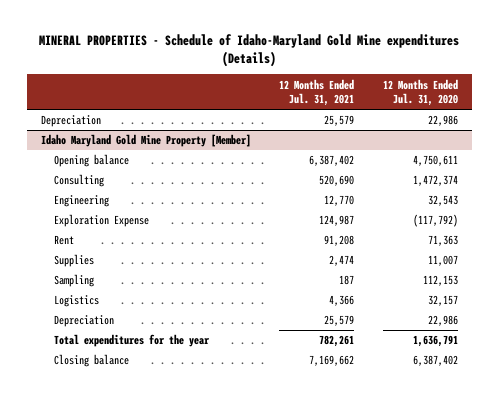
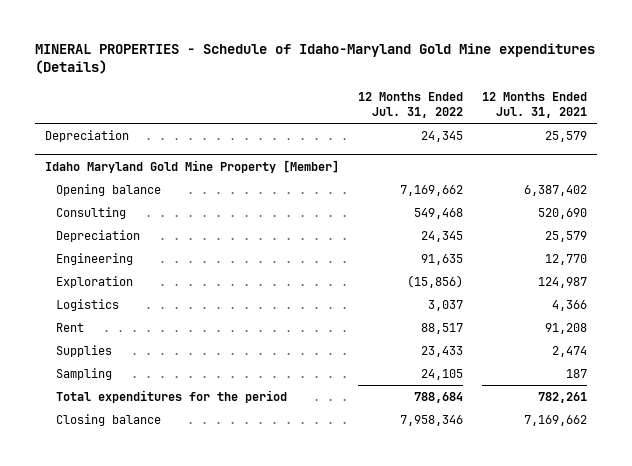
- | 12 Months Ended Jul. 31, 2021 | 12 Months Ended Jul. 31, 2020
+ | 12 Months Ended Jul. 31, 2022 | 12 Months Ended Jul. 31, 2021
@ Idaho Maryland Gold Mine Property [Member]
moved up: Depreciation | 24,345 | 25,579
- Exploration Expense | 124,987 | (117,792)
+ Exploration | (15,856) | 124,987
moved up: Logistics | 3,037 | 4,366
- Total expenditures for the year | 782,261 | 1,636,791
+ Total expenditures for the period | 788,684 | 782,261

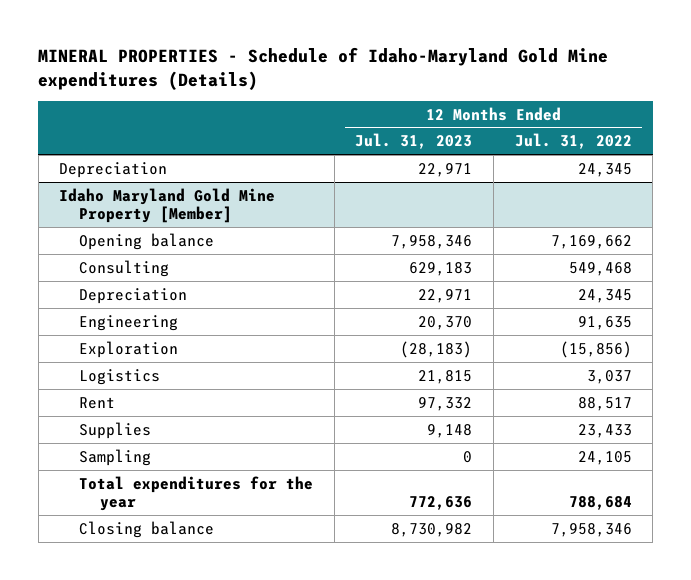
- | 12 Months Ended Jul. 31, 2022 | 12 Months Ended Jul. 31, 2021
+ | 12 Months Ended Jul. 31, 2023 | 12 Months Ended Jul. 31, 2022
@ Idaho Maryland Gold Mine Property [Member]
- Total expenditures for the period | 788,684 | 782,261
+ Total expenditures for the year | 772,636 | 788,684

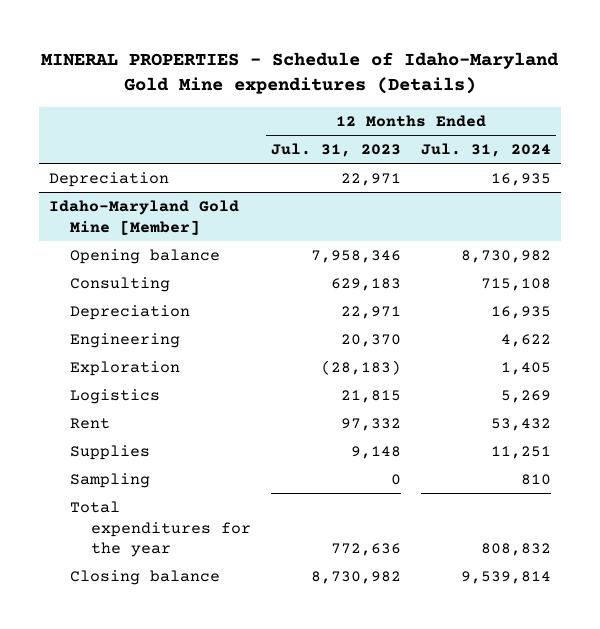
- | 12 Months Ended Jul. 31, 2023 | 12 Months Ended Jul. 31, 2022
+ | 12 Months Ended Jul. 31, 2023 | 12 Months Ended Jul. 31, 2024
- Idaho Maryland Gold Mine Property [Member]
+ Idaho-Maryland Gold Mine [Member]

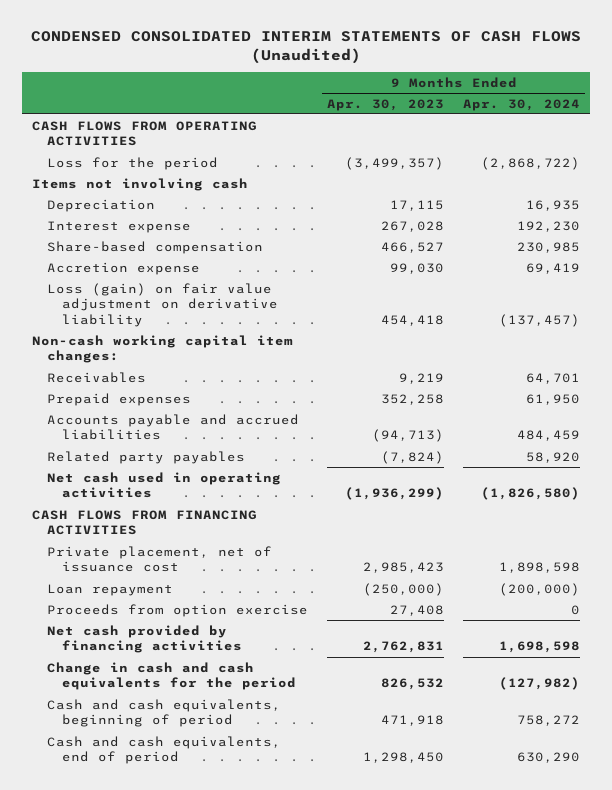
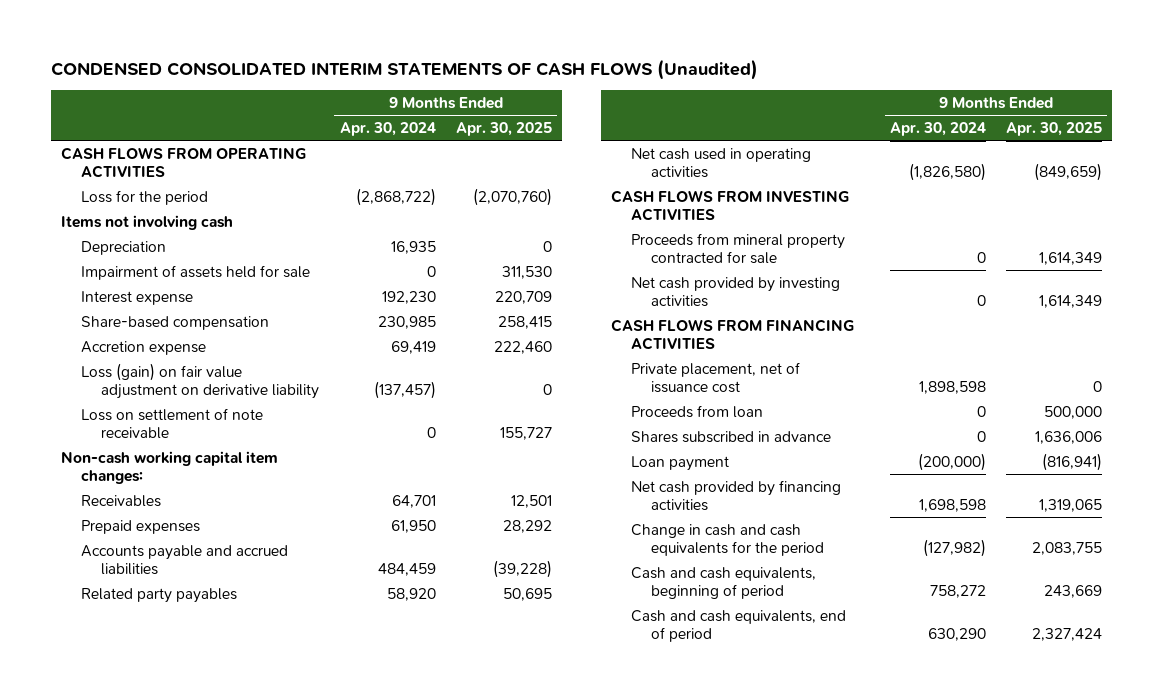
- | 9 Months Ended Apr. 30, 2023 | 9 Months Ended Apr. 30, 2024
+ | 9 Months Ended Apr. 30, 2024 | 9 Months Ended Apr. 30, 2025
+ Impairment of assets held for sale | 0 | 311,530
+ Loss on settlement of note receivable | 0 | 155,727
+ CASH FLOWS FROM INVESTING ACTIVITIES
+ Proceeds from mineral property contracted for sale | 0 | 1,614,349
+ Net cash provided by investing activities | 0 | 1,614,349
- Loan repayment | (250,000) | (200,000)
- Proceeds from option exercise | 27,408 | 0
+ Proceeds from loan | 0 | 500,000
+ Shares subscribed in advance | 0 | 1,636,006
+ Loan payment | (200,000) | (816,941)

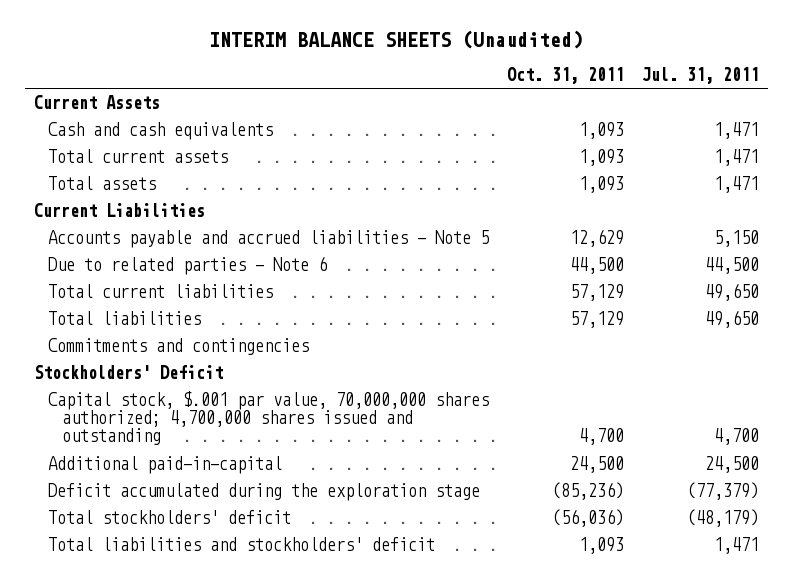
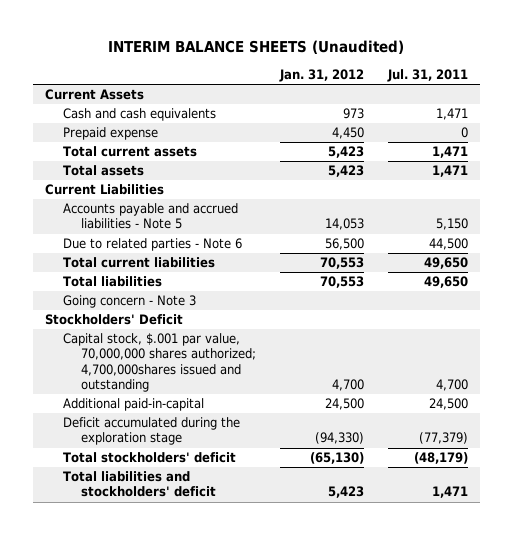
- | Oct. 31, 2011 | Jul. 31, 2011
+ | Jan. 31, 2012 | Jul. 31, 2011
+ Prepaid expense | 4,450 | 0
- Commitments and contingencies
+ Going concern - Note 3
- Capital stock, $.001 par value, 70,000,000 shares authorized; 4,700,000 shares issued and outstanding | 4,700 | 4,700
+ Capital stock, $.001 par value, 70,000,000 shares authorized; 4,700,000shares issued and outstanding | 4,700 | 4,700

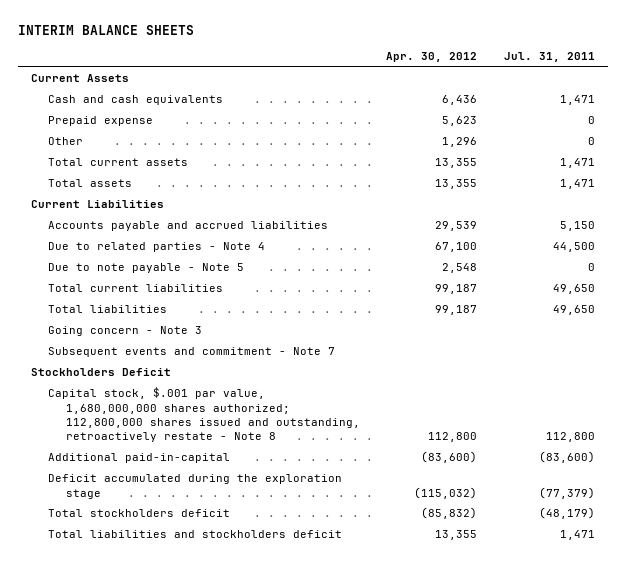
- INTERIM BALANCE SHEETS (Unaudited)
+ INTERIM BALANCE SHEETS
- | Jan. 31, 2012 | Jul. 31, 2011
+ | Apr. 30, 2012 | Jul. 31, 2011
+ Other | 1,296 | 0
- Accounts payable and accrued liabilities - Note 5 | 14,053 | 5,150
- Due to related parties - Note 6 | 56,500 | 44,500
+ Accounts payable and accrued liabilities | 29,539 | 5,150
+ Due to related parties - Note 4 | 67,100 | 44,500
+ Due to note payable - Note 5 | 2,548 | 0
- Stockholders' Deficit
- Capital stock, $.001 par value, 70,000,000 shares authorized; 4,700,000shares issued and outstanding | 4,700 | 4,700
- Additional paid-in-capital | 24,500 | 24,500
+ Subsequent events and commitment - Note 7
+ Stockholders Deficit
+ Capital stock, $.001 par value, 1,680,000,000 shares authorized; 112,800,000 shares issued and outstanding, retroactively restate - Note 8 | 112,800 | 112,800
+ Additional paid-in-capital | (83,600) | (83,600)
- Total stockholders' deficit | (65,130) | (48,179)
- Total liabilities and stockholders' deficit | 5,423 | 1,471
+ Total stockholders deficit | (85,832) | (48,179)
+ Total liabilities and stockholders deficit | 13,355 | 1,471

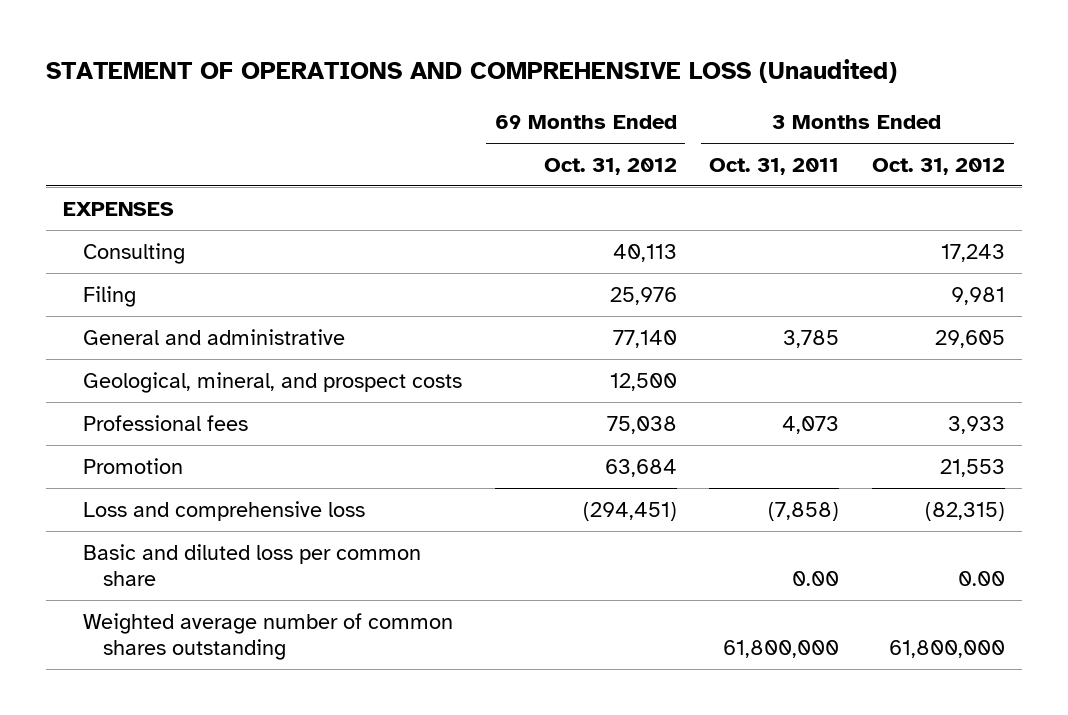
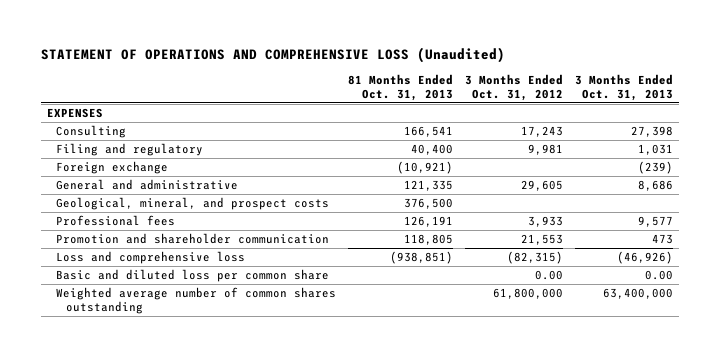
- | 69 Months Ended Oct. 31, 2012 | 3 Months Ended Oct. 31, 2011 | 3 Months Ended Oct. 31, 2012
+ | 81 Months Ended Oct. 31, 2013 | 3 Months Ended Oct. 31, 2012 | 3 Months Ended Oct. 31, 2013
- Filing | 25,976 | | 9,981
+ Filing and regulatory | 40,400 | 9,981 | 1,031
+ Foreign exchange | (10,921) | | (239)
- Promotion | 63,684 | | 21,553
+ Promotion and shareholder communication | 118,805 | 21,553 | 473

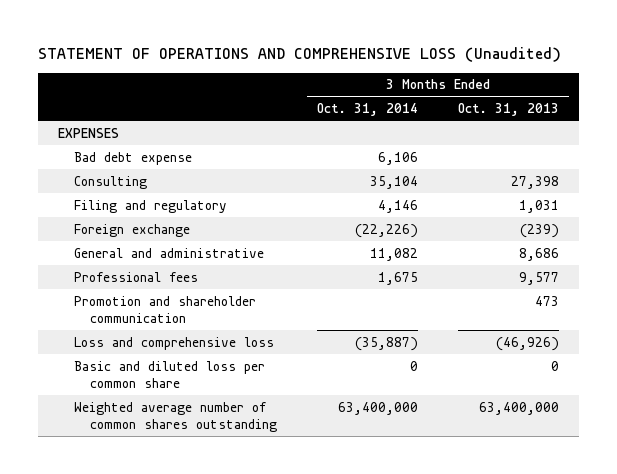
- | 81 Months Ended Oct. 31, 2013 | 3 Months Ended Oct. 31, 2012 | 3 Months Ended Oct. 31, 2013
+ | 3 Months Ended Oct. 31, 2014 | 3 Months Ended Oct. 31, 2013
+ Bad debt expense | 6,106 |
- Geological, mineral, and prospect costs | 376,500 | |
- Basic and diluted loss per common share | | 0.00 | 0.00
+ Basic and diluted loss per common share | 0 | 0

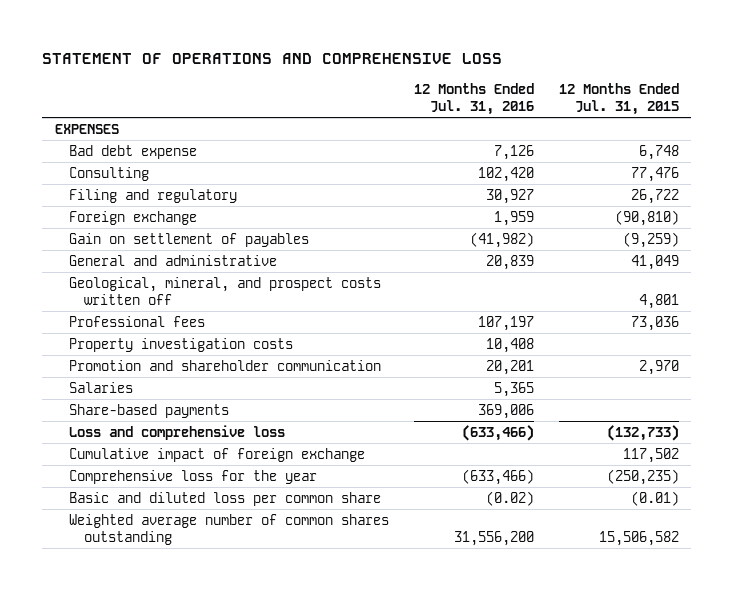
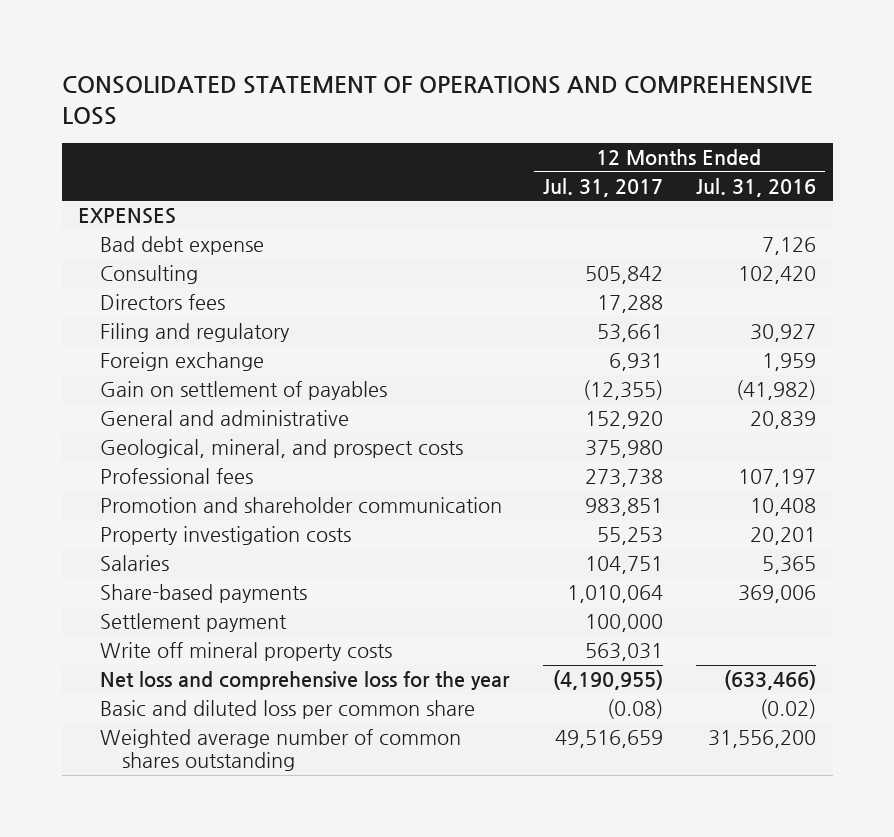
- STATEMENT OF OPERATIONS AND COMPREHENSIVE LOSS
+ CONSOLIDATED STATEMENT OF OPERATIONS AND COMPREHENSIVE LOSS
- | 12 Months Ended Jul. 31, 2016 | 12 Months Ended Jul. 31, 2015
+ | 12 Months Ended Jul. 31, 2017 | 12 Months Ended Jul. 31, 2016
+ Directors fees | 17,288 |
- Geological, mineral, and prospect costs written off | | 4,801
+ Geological, mineral, and prospect costs | 375,980 |
- Property investigation costs | 10,408 |
- Promotion and shareholder communication | 20,201 | 2,970
+ Promotion and shareholder communication | 983,851 | 10,408
+ Property investigation costs | 55,253 | 20,201
- Loss and comprehensive loss | (633,466) | (132,733)
- Cumulative impact of foreign exchange | | 117,502
- Comprehensive loss for the year | (633,466) | (250,235)
+ Settlement payment | 100,000 |
+ Write off mineral property costs | 563,031 |
+ Net loss and comprehensive loss for the year | (4,190,955) | (633,466)

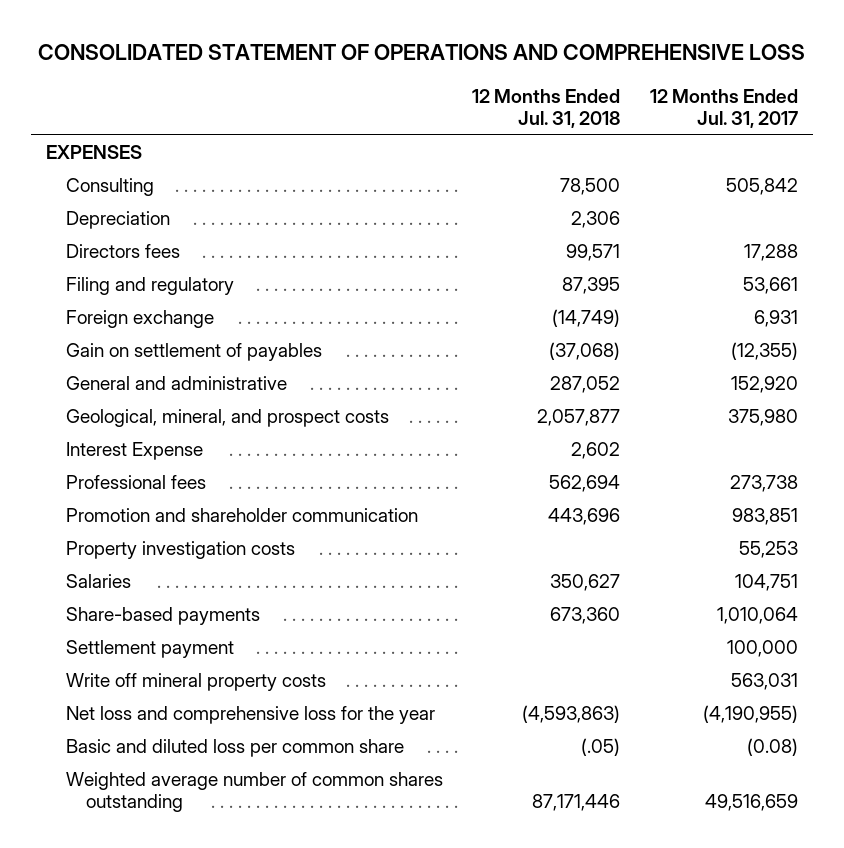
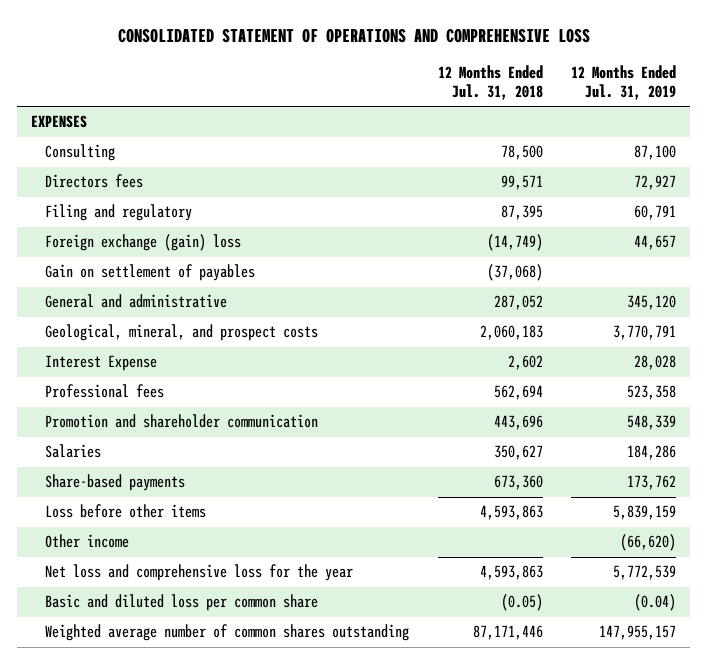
- | 12 Months Ended Jul. 31, 2018 | 12 Months Ended Jul. 31, 2017
+ | 12 Months Ended Jul. 31, 2018 | 12 Months Ended Jul. 31, 2019
- Depreciation | 2,306 |
- Foreign exchange | (14,749) | 6,931
+ Foreign exchange (gain) loss | (14,749) | 44,657
- Geological, mineral, and prospect costs | 2,057,877 | 375,980
+ Geological, mineral, and prospect costs | 2,060,183 | 3,770,791
- Property investigation costs | | 55,253
- Settlement payment | | 100,000
- Write off mineral property costs | | 563,031
- Net loss and comprehensive loss for the year | (4,593,863) | (4,190,955)
- Basic and diluted loss per common share | (.05) | (0.08)
+ Loss before other items | 4,593,863 | 5,839,159
+ Other income | | (66,620)
+ Net loss and comprehensive loss for the year | 4,593,863 | 5,772,539
+ Basic and diluted loss per common share | (0.05) | (0.04)

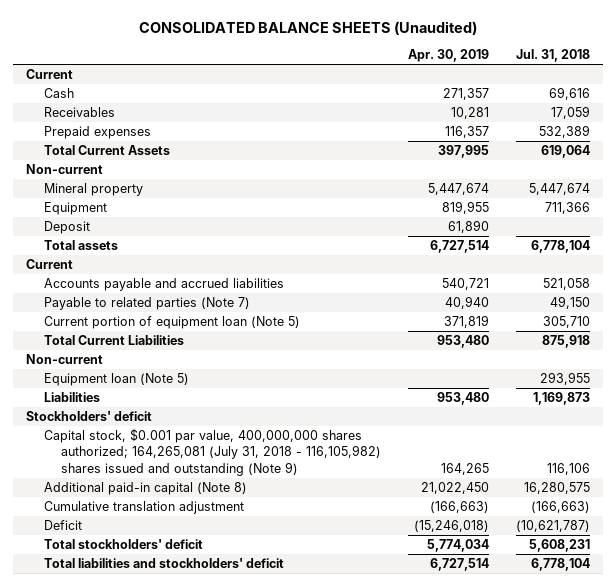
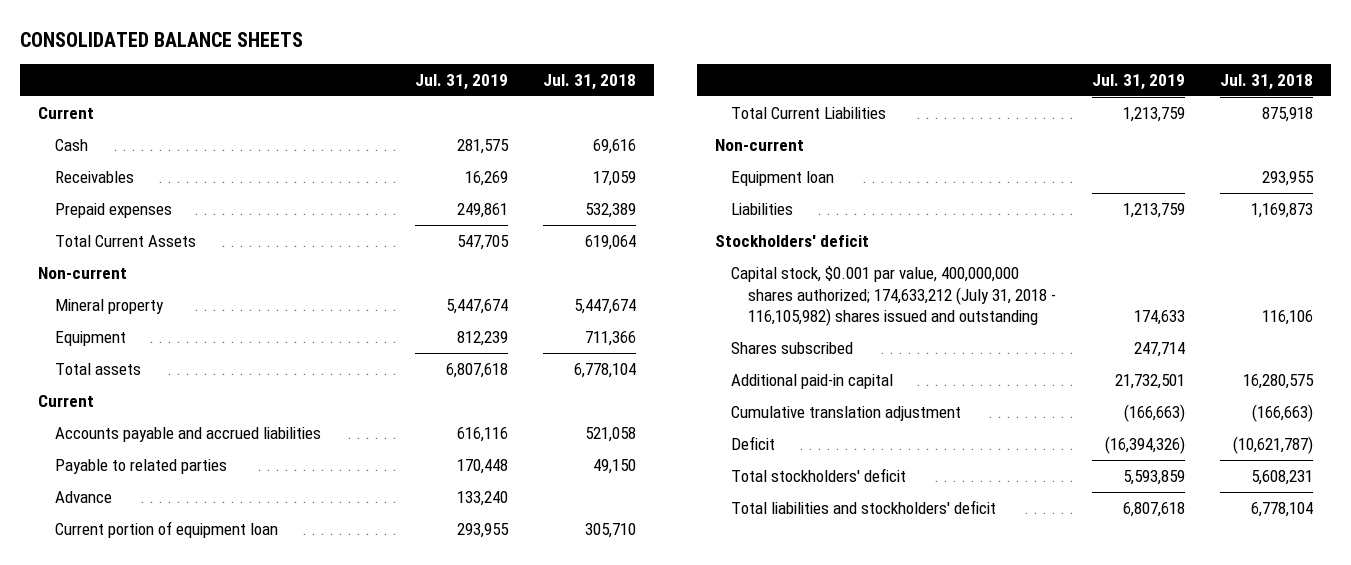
- CONSOLIDATED BALANCE SHEETS (Unaudited)
+ CONSOLIDATED BALANCE SHEETS
- | Apr. 30, 2019 | Jul. 31, 2018
+ | Jul. 31, 2019 | Jul. 31, 2018
- Deposit | 61,890 |
- Payable to related parties (Note 7) | 40,940 | 49,150
- Current portion of equipment loan (Note 5) | 371,819 | 305,710
+ Payable to related parties | 170,448 | 49,150
+ Advance | 133,240 |
+ Current portion of equipment loan | 293,955 | 305,710
- Equipment loan (Note 5) | | 293,955
+ Equipment loan | | 293,955
- Capital stock, $0.001 par value, 400,000,000 shares authorized; 164,265,081 (July 31, 2018 - 116,105,982) shares issued and outstanding (Note 9) | 164,265 | 116,106
- Additional paid-in capital (Note 8) | 21,022,450 | 16,280,575
+ Capital stock, $0.001 par value, 400,000,000 shares authorized; 174,633,212 (July 31, 2018 - 116,105,982) shares issued and outstanding | 174,633 | 116,106
+ Shares subscribed | 247,714 |
+ Additional paid-in capital | 21,732,501 | 16,280,575

